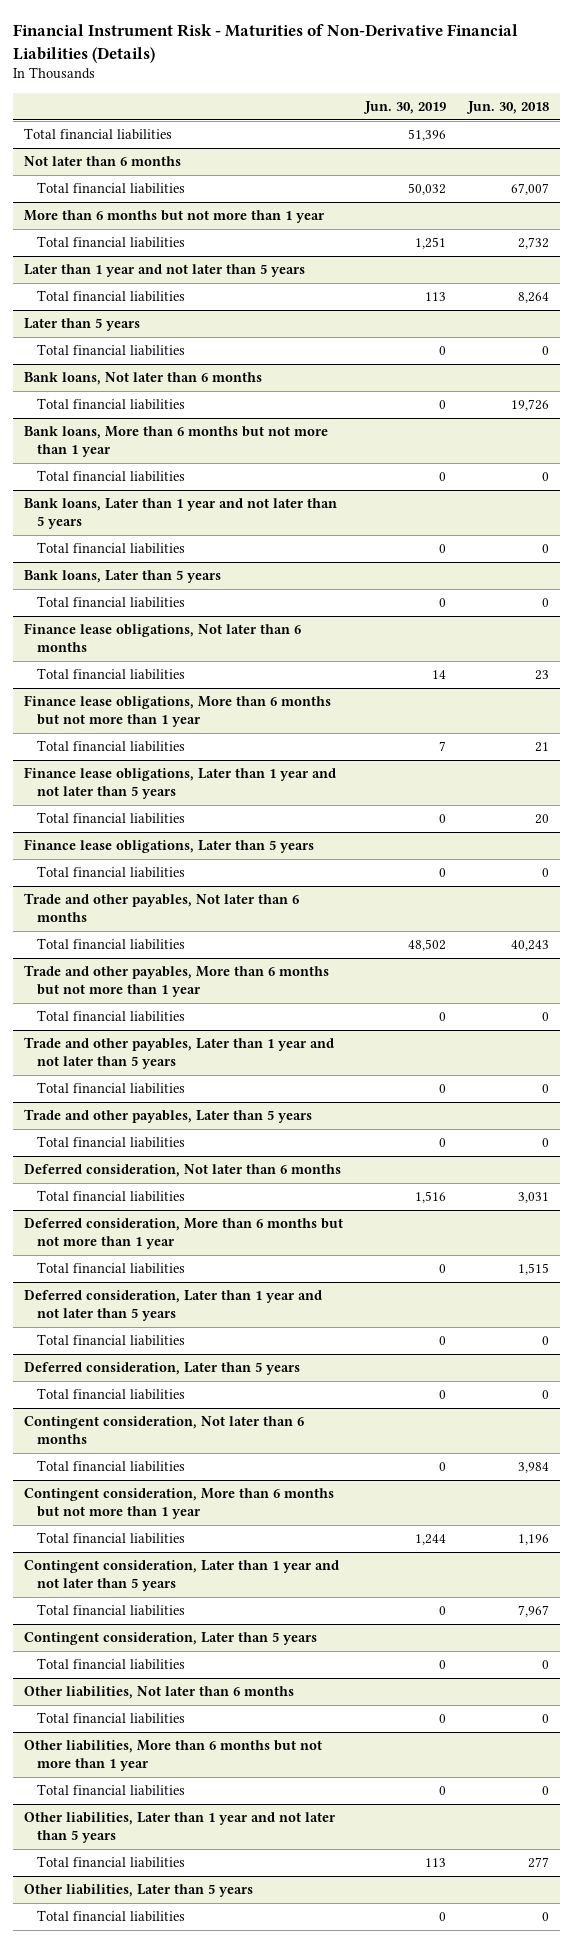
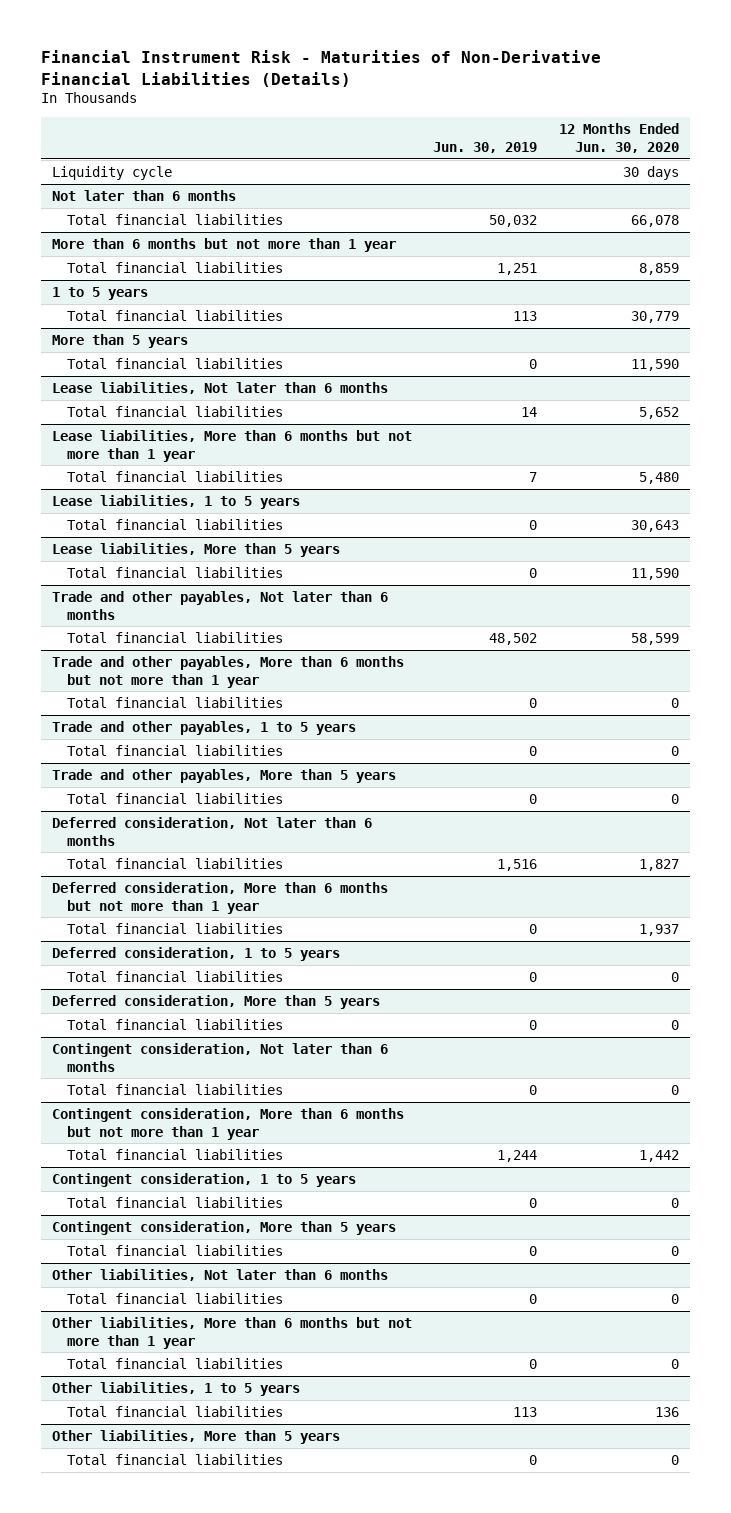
- | Jun. 30, 2019 | Jun. 30, 2018
+ | Jun. 30, 2019 | 12 Months Ended Jun. 30, 2020
- Total financial liabilities | 51,396 |
+ Liquidity cycle | | 30 days
- Later than 1 year and not later than 5 years
+ 1 to 5 years
- Later than 5 years
- Total financial liabilities | 0 | 0
- Bank loans, Not later than 6 months
- Total financial liabilities | 0 | 19,726
- Bank loans, More than 6 months but not more than 1 year
- Total financial liabilities | 0 | 0
- Bank loans, Later than 1 year and not later than 5 years
- Total financial liabilities | 0 | 0
- Bank loans, Later than 5 years
+ More than 5 years
- Finance lease obligations, Not later than 6 months
+ Lease liabilities, Not later than 6 months
- Finance lease obligations, More than 6 months but not more than 1 year
+ Lease liabilities, More than 6 months but not more than 1 year
- Finance lease obligations, Later than 1 year and not later than 5 years
+ Lease liabilities, 1 to 5 years
- Finance lease obligations, Later than 5 years
+ Lease liabilities, More than 5 years
- Trade and other payables, Later than 1 year and not later than 5 years
+ Trade and other payables, 1 to 5 years
- Trade and other payables, Later than 5 years
+ Trade and other payables, More than 5 years
- Deferred consideration, Later than 1 year and not later than 5 years
+ Deferred consideration, 1 to 5 years
- Deferred consideration, Later than 5 years
+ Deferred consideration, More than 5 years
- Contingent consideration, Later than 1 year and not later than 5 years
+ Contingent consideration, 1 to 5 years
- Contingent consideration, Later than 5 years
+ Contingent consideration, More than 5 years
- Other liabilities, Later than 1 year and not later than 5 years
+ Other liabilities, 1 to 5 years
- Other liabilities, Later than 5 years
+ Other liabilities, More than 5 years

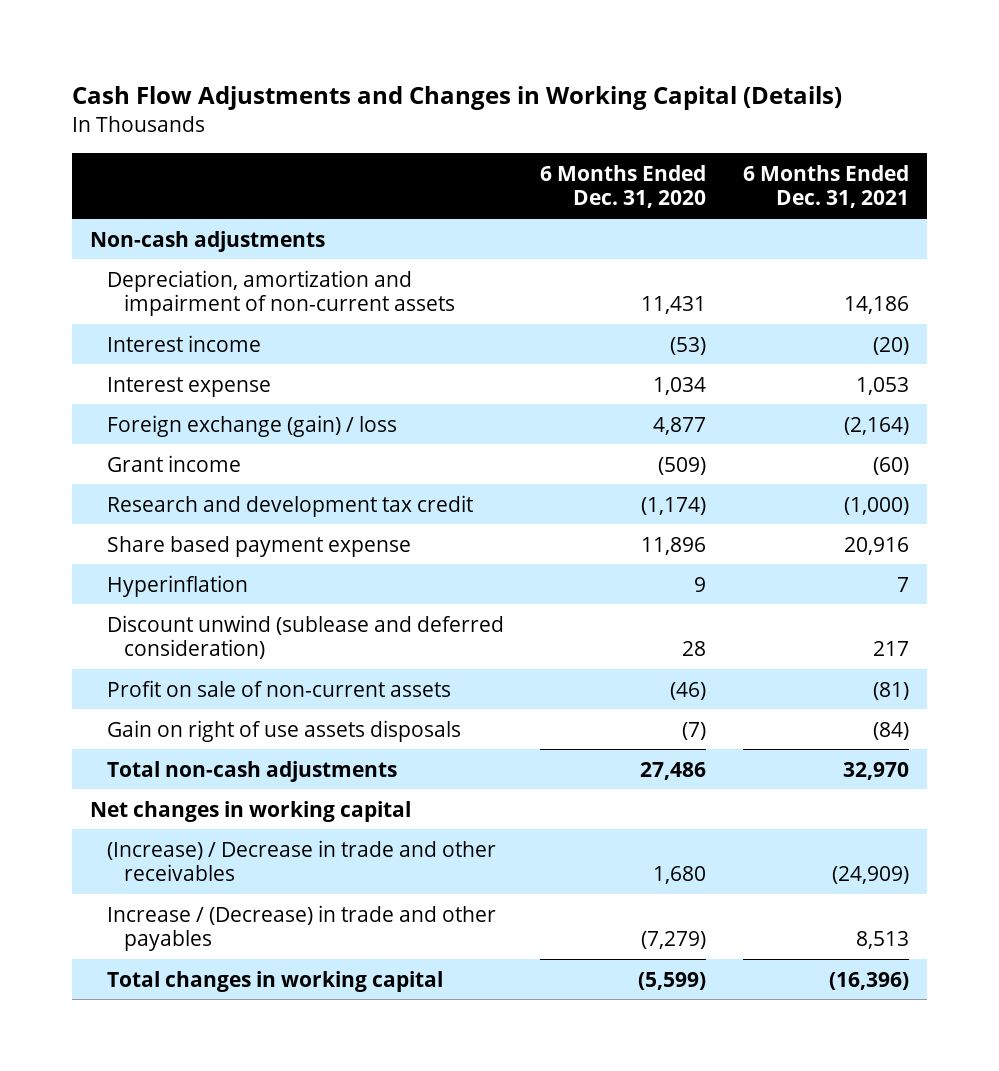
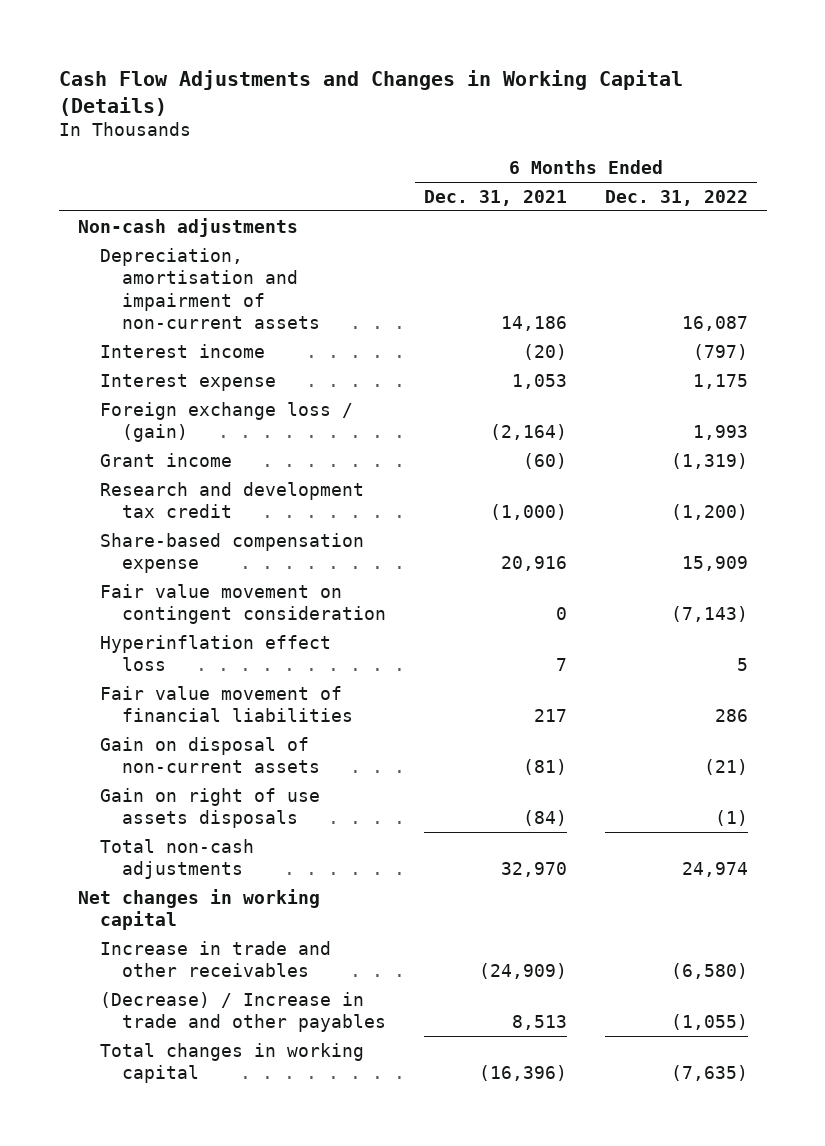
- | 6 Months Ended Dec. 31, 2020 | 6 Months Ended Dec. 31, 2021
+ | 6 Months Ended Dec. 31, 2021 | 6 Months Ended Dec. 31, 2022
- Depreciation, amortization and impairment of non-current assets | 11,431 | 14,186
+ Depreciation, amortisation and impairment of non-current assets | 14,186 | 16,087
- Foreign exchange (gain) / loss | 4,877 | (2,164)
+ Foreign exchange loss / (gain) | (2,164) | 1,993
- Share based payment expense | 11,896 | 20,916
- Hyperinflation | 9 | 7
- Discount unwind (sublease and deferred consideration) | 28 | 217
- Profit on sale of non-current assets | (46) | (81)
+ Share-based compensation expense | 20,916 | 15,909
+ Fair value movement on contingent consideration | 0 | (7,143)
+ Hyperinflation effect loss | 7 | 5
+ Fair value movement of financial liabilities | 217 | 286
+ Gain on disposal of non-current assets | (81) | (21)
- (Increase) / Decrease in trade and other receivables | 1,680 | (24,909)
- Increase / (Decrease) in trade and other payables | (7,279) | 8,513
+ Increase in trade and other receivables | (24,909) | (6,580)
+ (Decrease) / Increase in trade and other payables | 8,513 | (1,055)

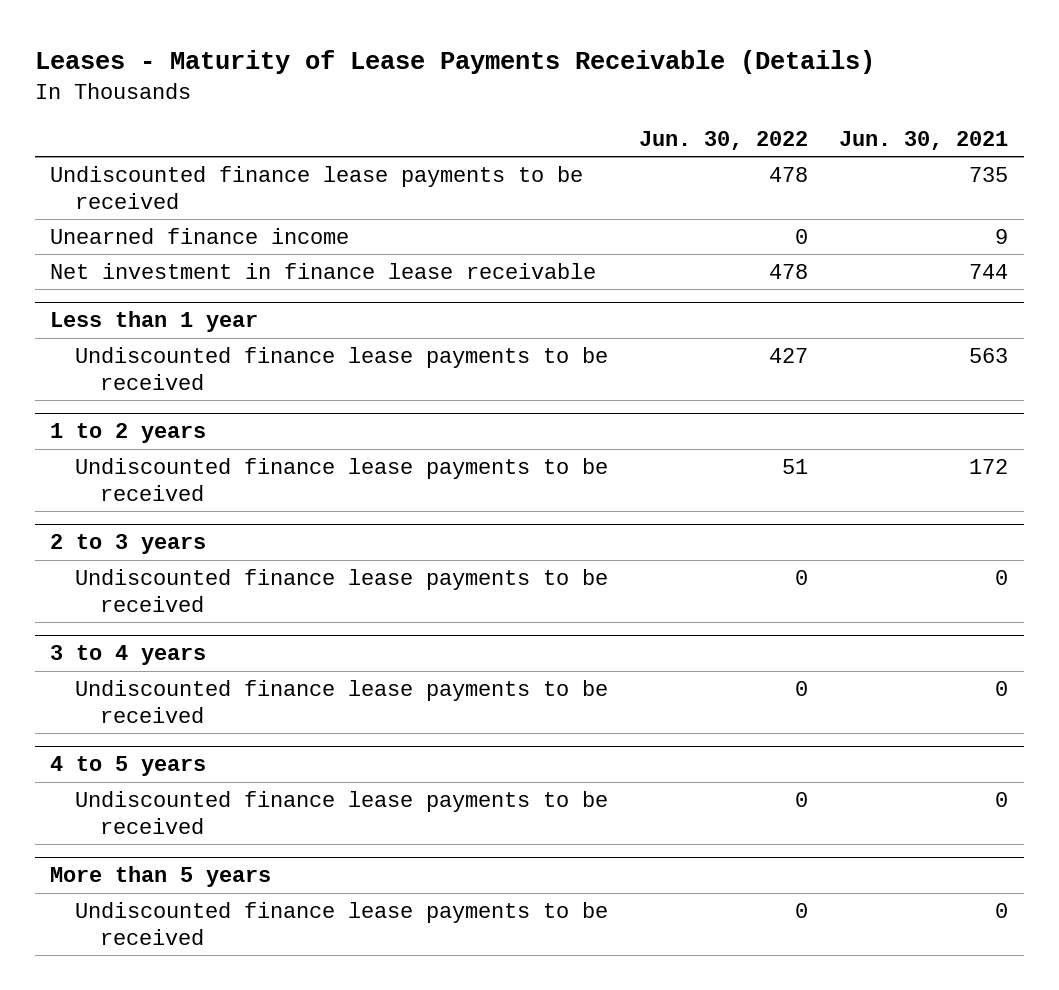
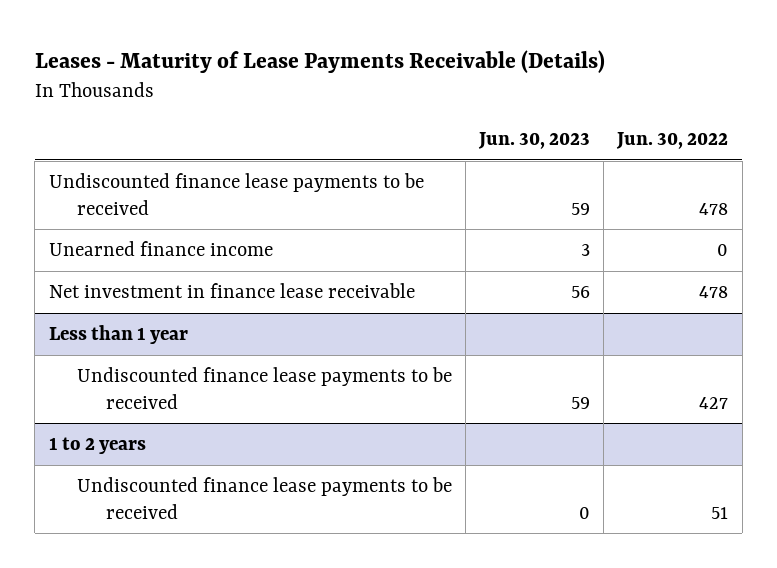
- | Jun. 30, 2022 | Jun. 30, 2021
+ | Jun. 30, 2023 | Jun. 30, 2022
- 2 to 3 years
- Undiscounted finance lease payments to be received | 0 | 0
- 3 to 4 years
- Undiscounted finance lease payments to be received | 0 | 0
- 4 to 5 years
- Undiscounted finance lease payments to be received | 0 | 0
- More than 5 years
- Undiscounted finance lease payments to be received | 0 | 0

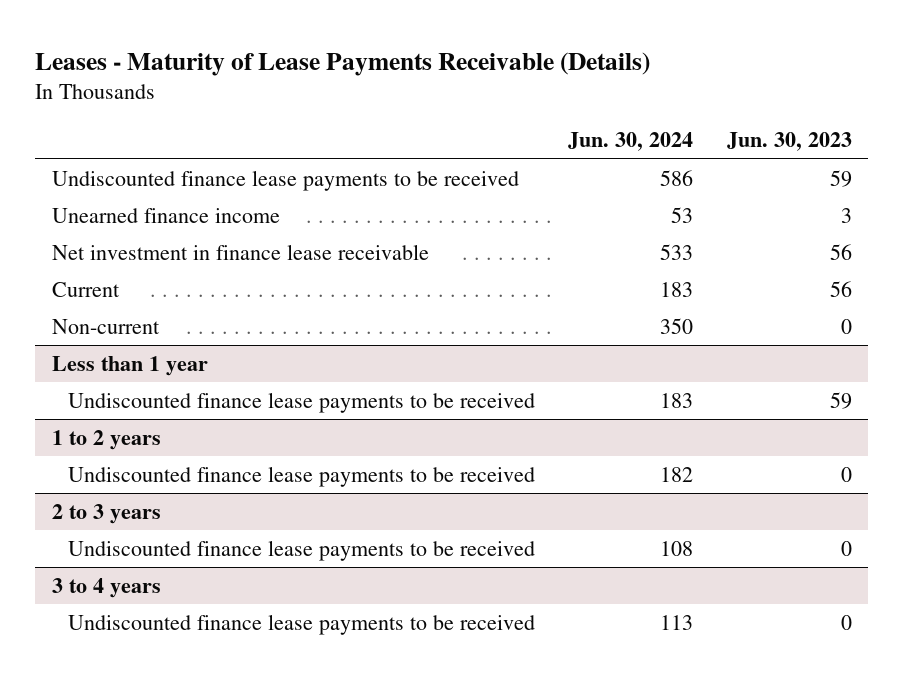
- | Jun. 30, 2023 | Jun. 30, 2022
+ | Jun. 30, 2024 | Jun. 30, 2023
+ Current | 183 | 56
+ Non-current | 350 | 0
+ 2 to 3 years
+ Undiscounted finance lease payments to be received | 108 | 0
+ 3 to 4 years
+ Undiscounted finance lease payments to be received | 113 | 0

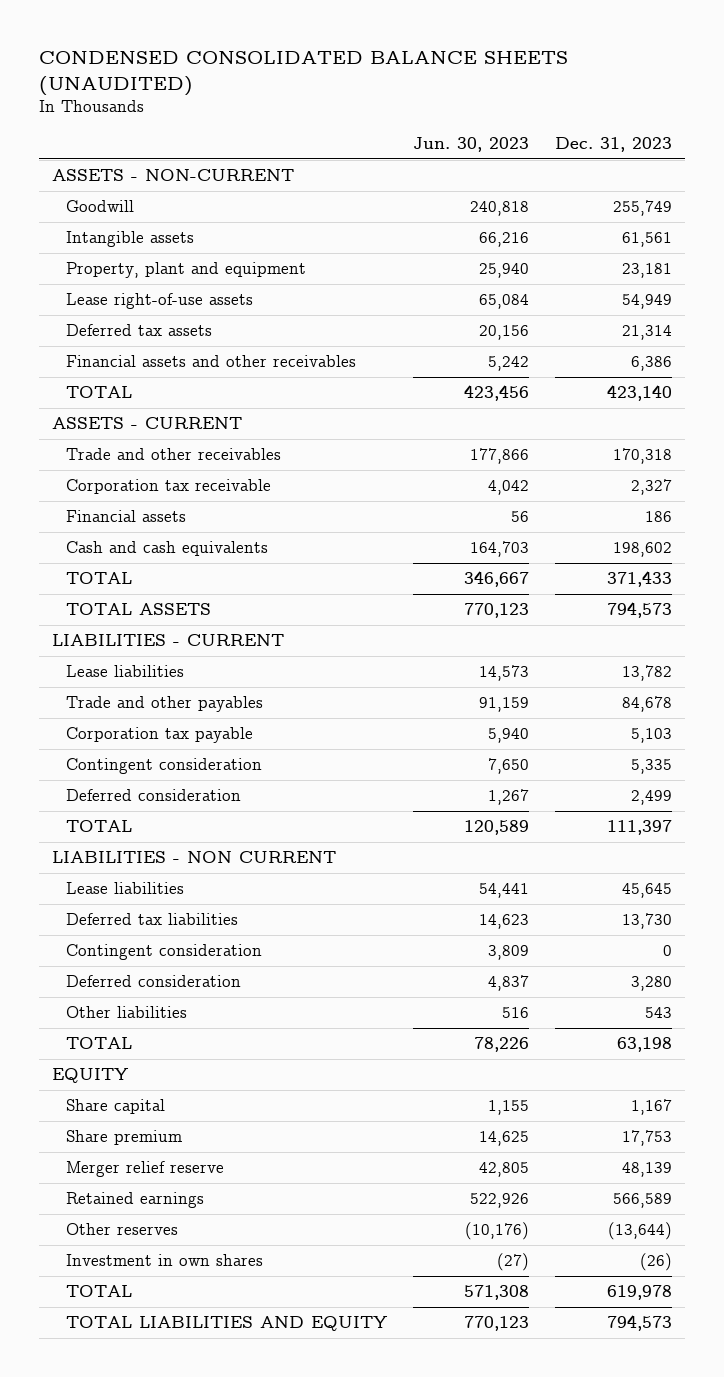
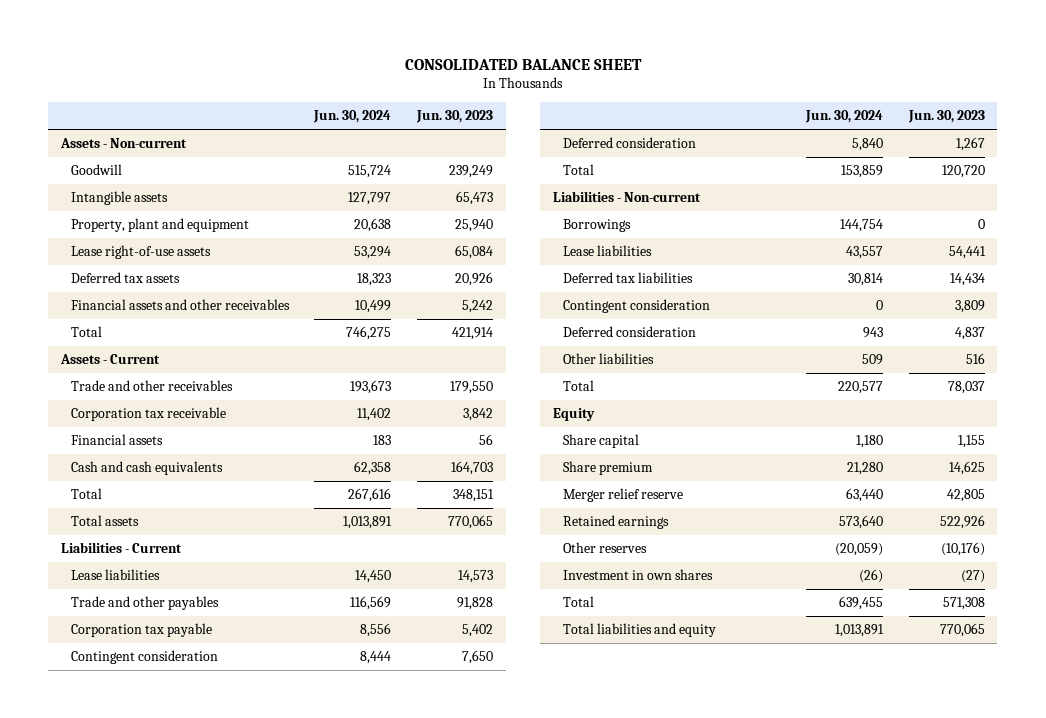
- CONDENSED CONSOLIDATED BALANCE SHEETS (UNAUDITED)
+ CONSOLIDATED BALANCE SHEET
- | Jun. 30, 2023 | Dec. 31, 2023
+ | Jun. 30, 2024 | Jun. 30, 2023
- ASSETS - NON-CURRENT
- Goodwill | 240,818 | 255,749
- Intangible assets | 66,216 | 61,561
+ Assets - Non-current
+ Goodwill | 515,724 | 239,249
+ Intangible assets | 127,797 | 65,473
- Deferred tax assets | 20,156 | 21,314
+ Deferred tax assets | 18,323 | 20,926
- TOTAL | 423,456 | 423,140
- ASSETS - CURRENT
- Trade and other receivables | 177,866 | 170,318
- Corporation tax receivable | 4,042 | 2,327
+ Total | 746,275 | 421,914
+ Assets - Current
+ Trade and other receivables | 193,673 | 179,550
+ Corporation tax receivable | 11,402 | 3,842
- TOTAL | 346,667 | 371,433
- TOTAL ASSETS | 770,123 | 794,573
- LIABILITIES - CURRENT
+ Total | 267,616 | 348,151
+ Total assets | 1,013,891 | 770,065
+ Liabilities - Current
- Trade and other payables | 91,159 | 84,678
- Corporation tax payable | 5,940 | 5,103
+ Trade and other payables | 116,569 | 91,828
+ Corporation tax payable | 8,556 | 5,402
- TOTAL | 120,589 | 111,397
- LIABILITIES - NON CURRENT
+ Total | 153,859 | 120,720
+ Liabilities - Non-current
+ Borrowings | 144,754 | 0
- Deferred tax liabilities | 14,623 | 13,730
+ Deferred tax liabilities | 30,814 | 14,434
- TOTAL | 78,226 | 63,198
- EQUITY
+ Total | 220,577 | 78,037
+ Equity
- TOTAL | 571,308 | 619,978
- TOTAL LIABILITIES AND EQUITY | 770,123 | 794,573
+ Total | 639,455 | 571,308
+ Total liabilities and equity | 1,013,891 | 770,065

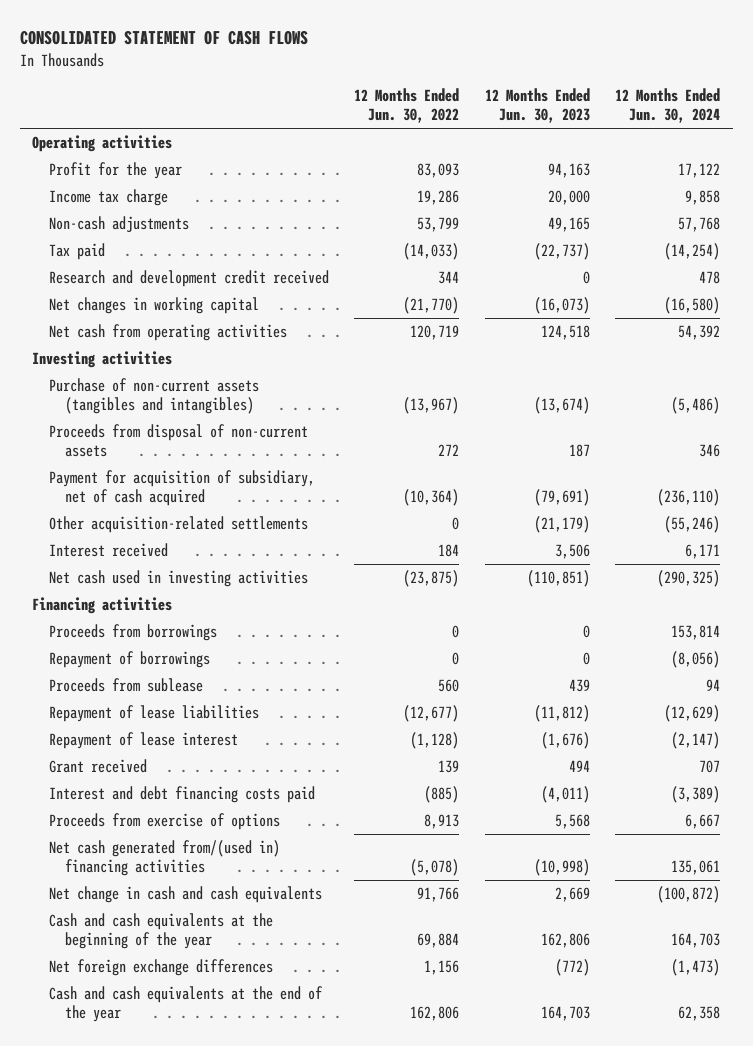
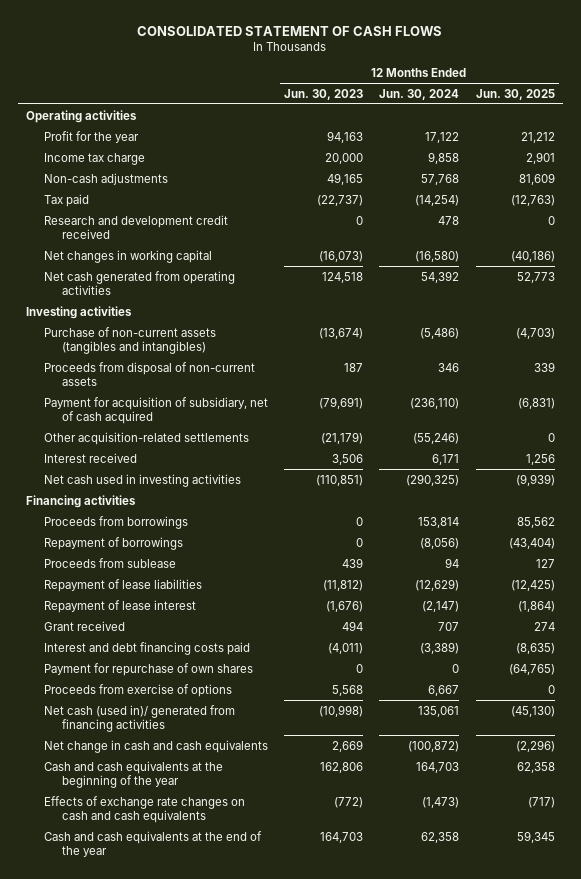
- | 12 Months Ended Jun. 30, 2022 | 12 Months Ended Jun. 30, 2023 | 12 Months Ended Jun. 30, 2024
+ | 12 Months Ended Jun. 30, 2023 | 12 Months Ended Jun. 30, 2024 | 12 Months Ended Jun. 30, 2025
- Net cash from operating activities | 120,719 | 124,518 | 54,392
+ Net cash generated from operating activities | 124,518 | 54,392 | 52,773
+ Payment for repurchase of own shares | 0 | 0 | (64,765)
- Net cash generated from/(used in) financing activities | (5,078) | (10,998) | 135,061
+ Net cash (used in)/ generated from financing activities | (10,998) | 135,061 | (45,130)
- Net foreign exchange differences | 1,156 | (772) | (1,473)
+ Effects of exchange rate changes on cash and cash equivalents | (772) | (1,473) | (717)

